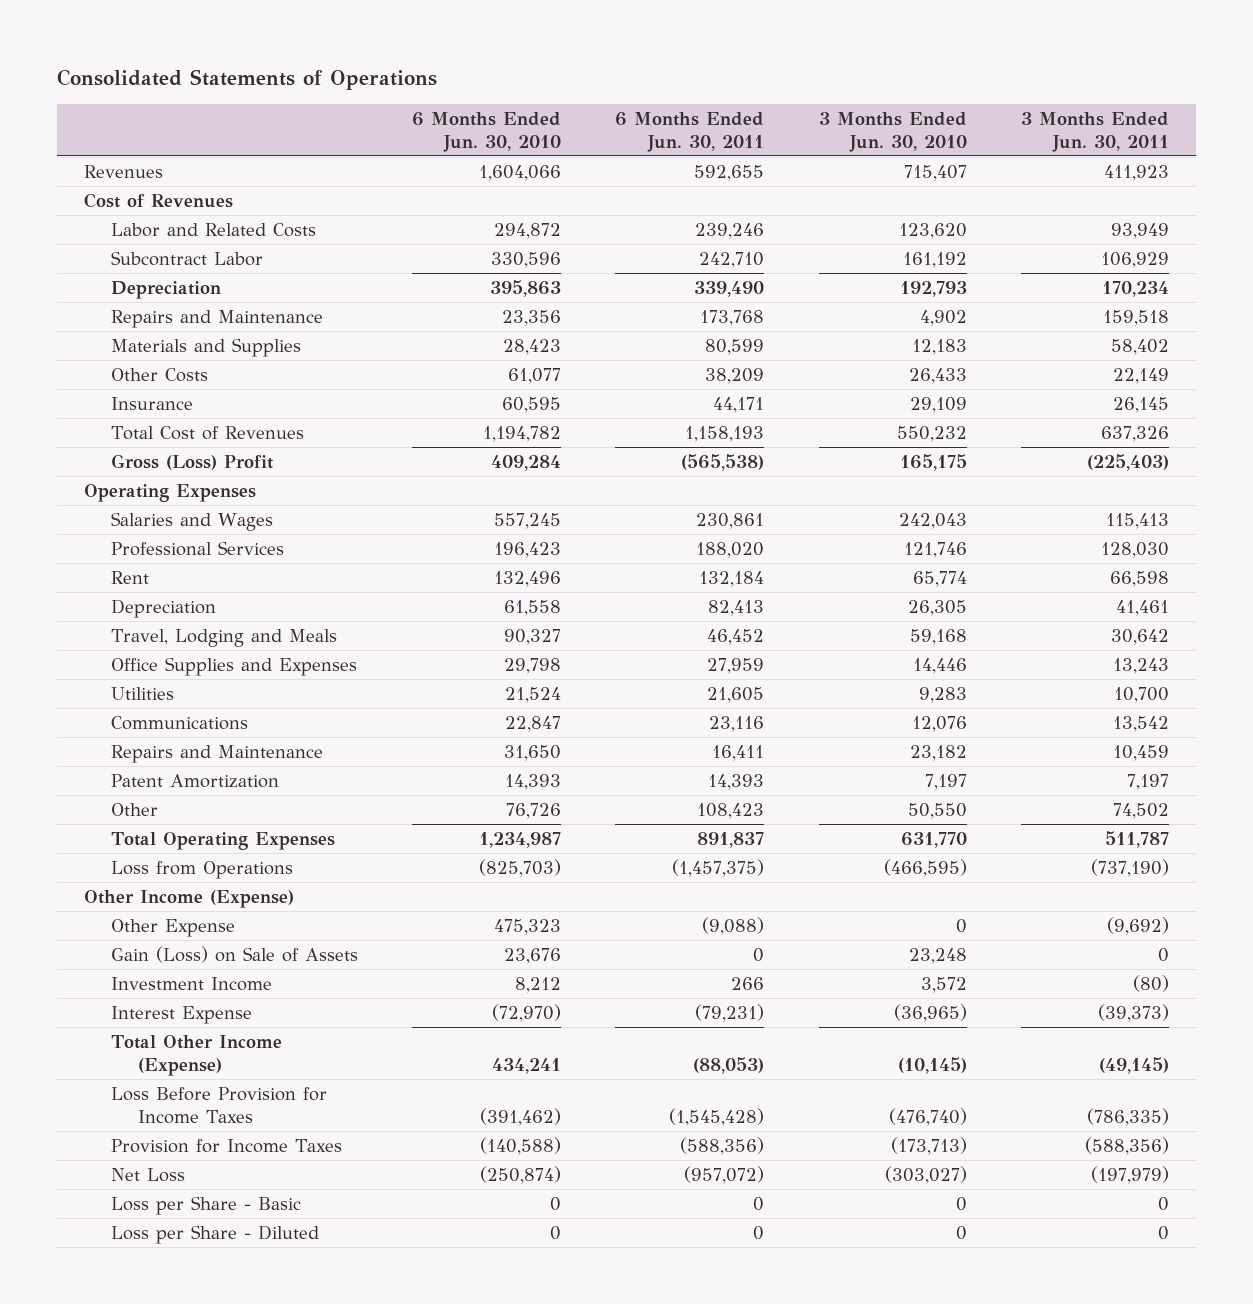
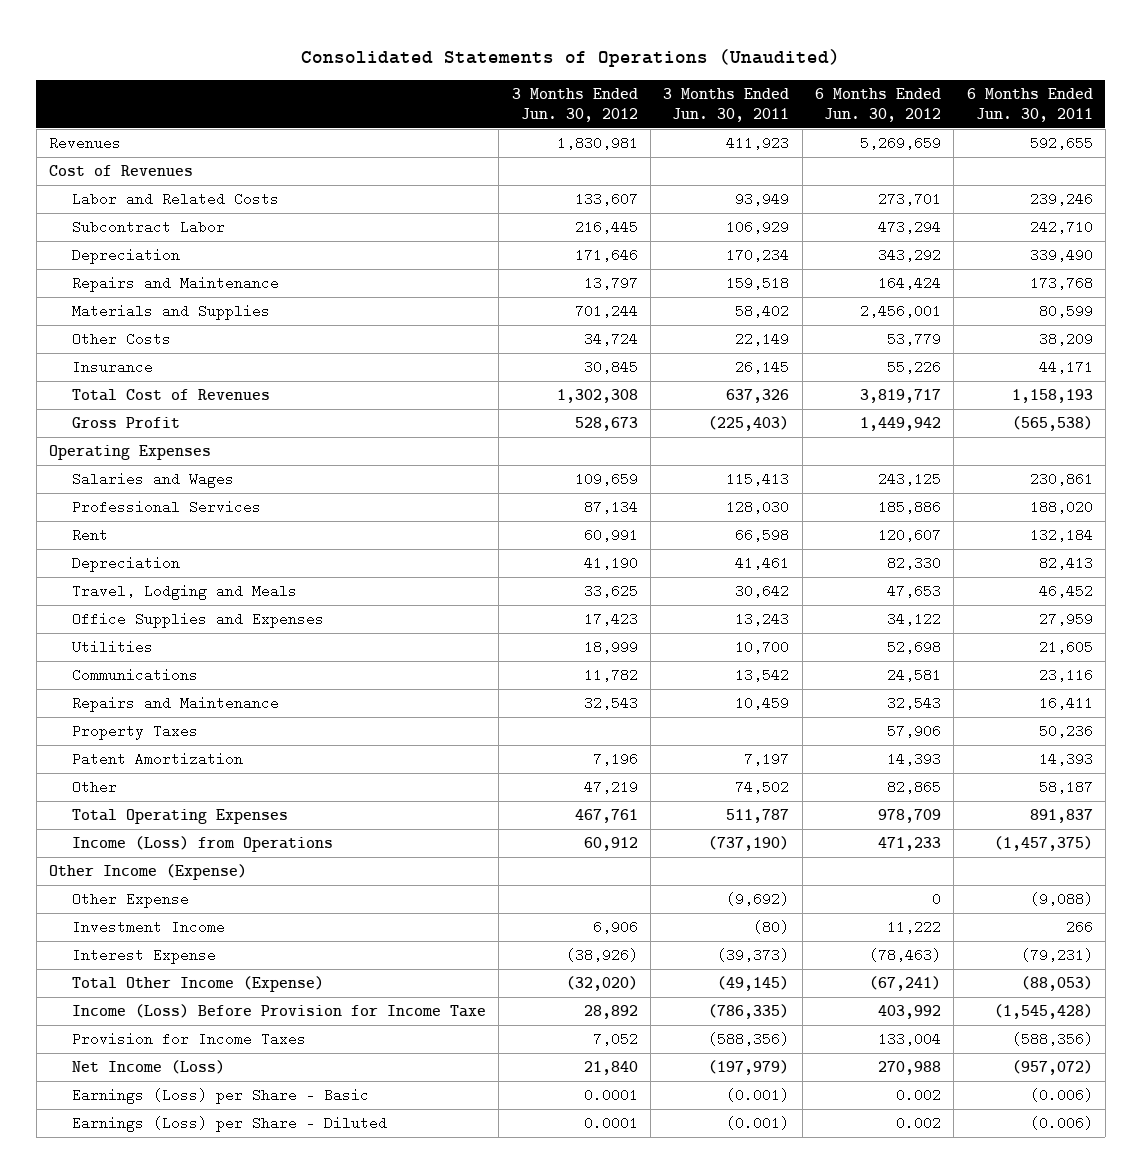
- Consolidated Statements of Operations
+ Consolidated Statements of Operations (Unaudited)
- | 6 Months Ended Jun. 30, 2010 | 6 Months Ended Jun. 30, 2011 | 3 Months Ended Jun. 30, 2010 | 3 Months Ended Jun. 30, 2011
+ | 3 Months Ended Jun. 30, 2012 | 3 Months Ended Jun. 30, 2011 | 6 Months Ended Jun. 30, 2012 | 6 Months Ended Jun. 30, 2011
- Gross (Loss) Profit | 409,284 | (565,538) | 165,175 | (225,403)
+ Gross Profit | 528,673 | (225,403) | 1,449,942 | (565,538)
+ Property Taxes | | | 57,906 | 50,236
- Other | 76,726 | 108,423 | 50,550 | 74,502
+ Other | 47,219 | 74,502 | 82,865 | 58,187
- Loss from Operations | (825,703) | (1,457,375) | (466,595) | (737,190)
+ Income (Loss) from Operations | 60,912 | (737,190) | 471,233 | (1,457,375)
- Gain (Loss) on Sale of Assets | 23,676 | 0 | 23,248 | 0
- Loss Before Provision for Income Taxes | (391,462) | (1,545,428) | (476,740) | (786,335)
+ Income (Loss) Before Provision for Income Taxe | 28,892 | (786,335) | 403,992 | (1,545,428)
- Net Loss | (250,874) | (957,072) | (303,027) | (197,979)
- Loss per Share - Basic | 0 | 0 | 0 | 0
- Loss per Share - Diluted | 0 | 0 | 0 | 0
+ Net Income (Loss) | 21,840 | (197,979) | 270,988 | (957,072)
+ Earnings (Loss) per Share - Basic | 0.0001 | (0.001) | 0.002 | (0.006)
+ Earnings (Loss) per Share - Diluted | 0.0001 | (0.001) | 0.002 | (0.006)

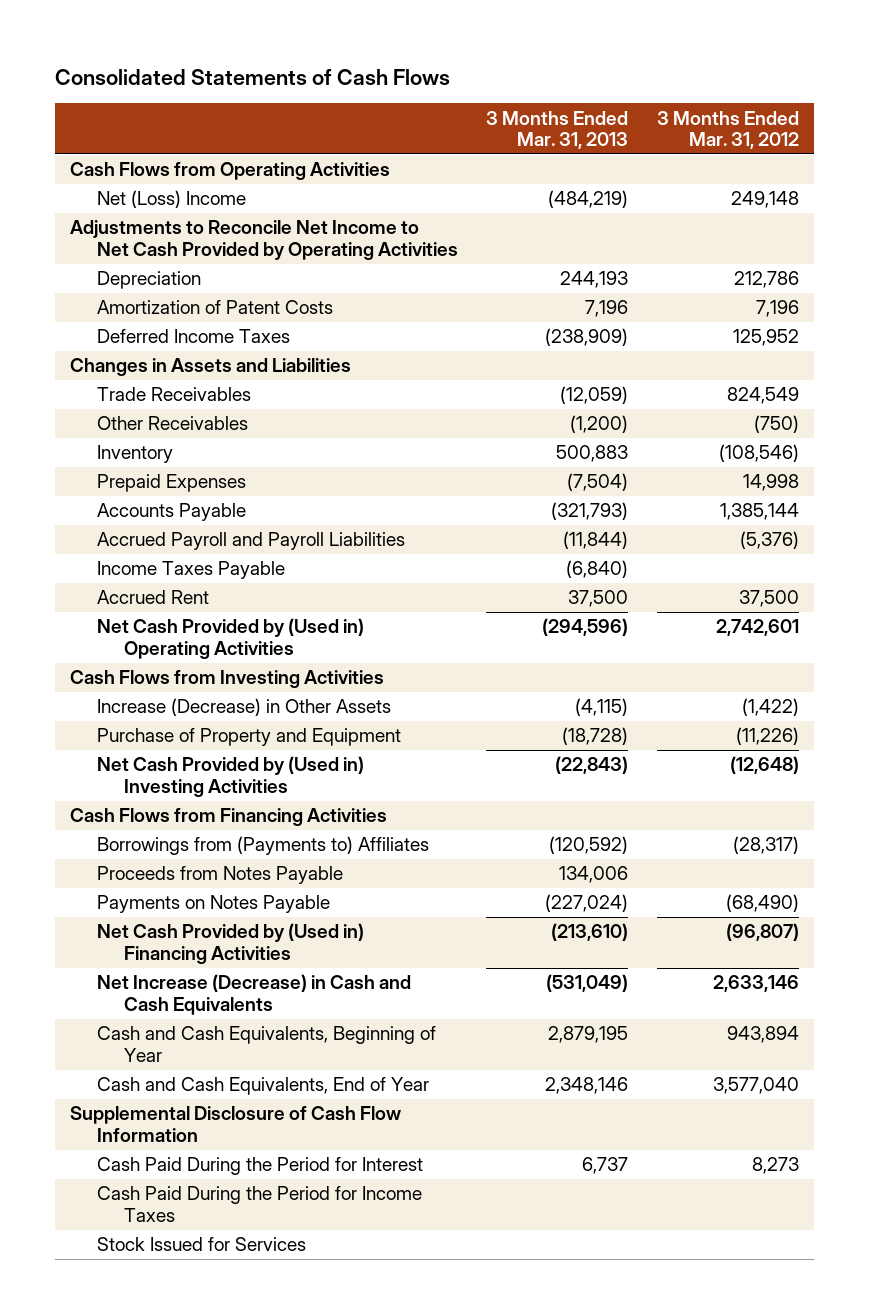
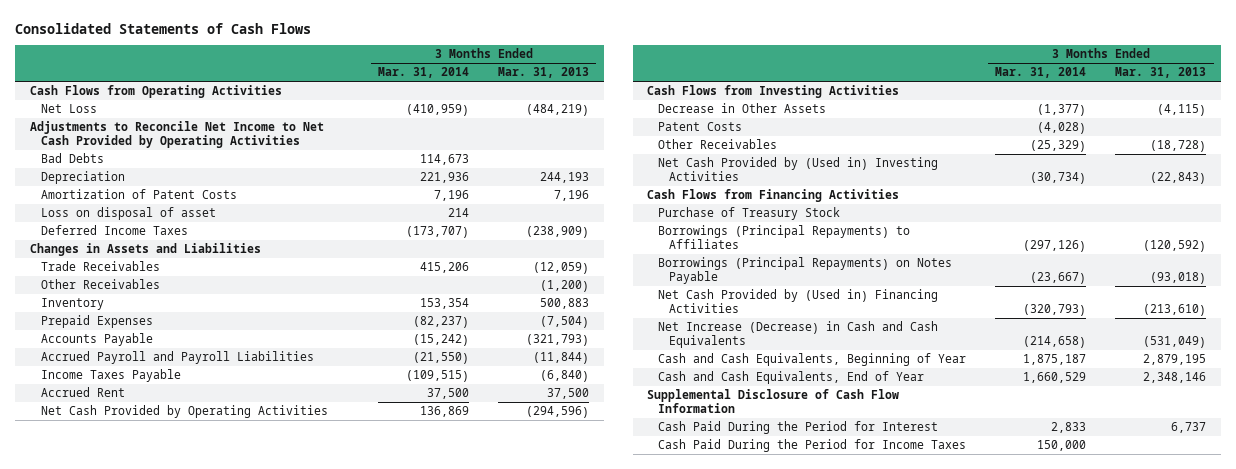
- | 3 Months Ended Mar. 31, 2013 | 3 Months Ended Mar. 31, 2012
+ | 3 Months Ended Mar. 31, 2014 | 3 Months Ended Mar. 31, 2013
- Net (Loss) Income | (484,219) | 249,148
+ Net Loss | (410,959) | (484,219)
+ Bad Debts | 114,673 |
+ Loss on disposal of asset | 214 |
- Net Cash Provided by (Used in) Operating Activities | (294,596) | 2,742,601
+ Net Cash Provided by Operating Activities | 136,869 | (294,596)
- Increase (Decrease) in Other Assets | (4,115) | (1,422)
- Purchase of Property and Equipment | (18,728) | (11,226)
+ Decrease in Other Assets | (1,377) | (4,115)
+ Patent Costs | (4,028) |
+ Other Receivables | (25,329) | (18,728)
- Borrowings from (Payments to) Affiliates | (120,592) | (28,317)
- Proceeds from Notes Payable | 134,006 |
- Payments on Notes Payable | (227,024) | (68,490)
+ Purchase of Treasury Stock
+ Borrowings (Principal Repayments) to Affiliates | (297,126) | (120,592)
+ Borrowings (Principal Repayments) on Notes Payable | (23,667) | (93,018)
- Stock Issued for Services

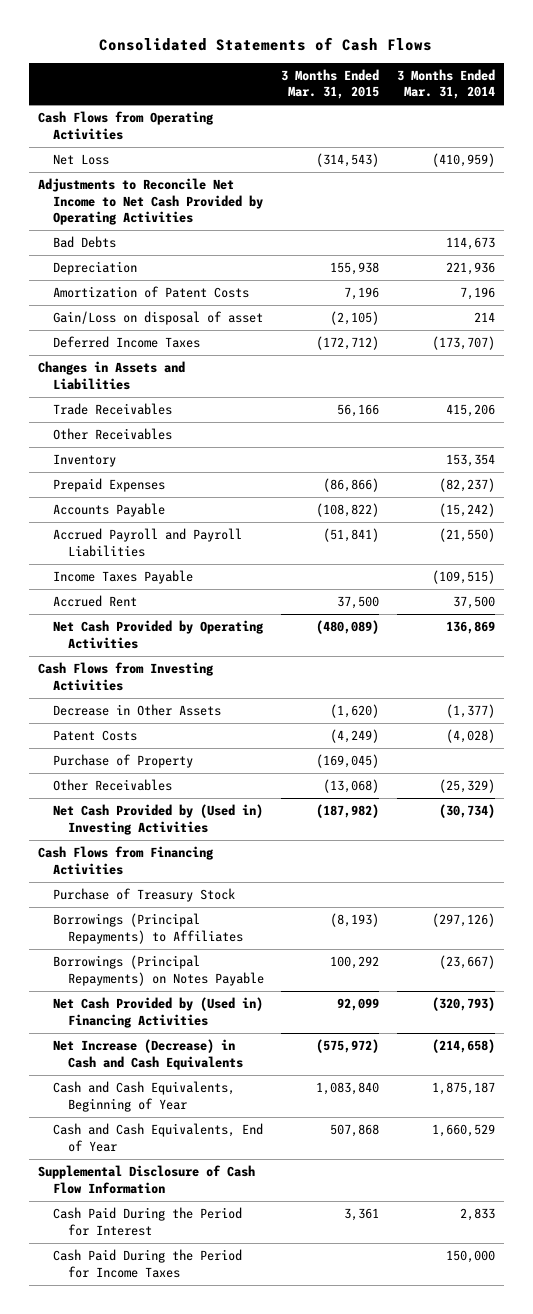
- | 3 Months Ended Mar. 31, 2014 | 3 Months Ended Mar. 31, 2013
+ | 3 Months Ended Mar. 31, 2015 | 3 Months Ended Mar. 31, 2014
- Loss on disposal of asset | 214 |
+ Gain/Loss on disposal of asset | (2,105) | 214
+ Purchase of Property | (169,045) |

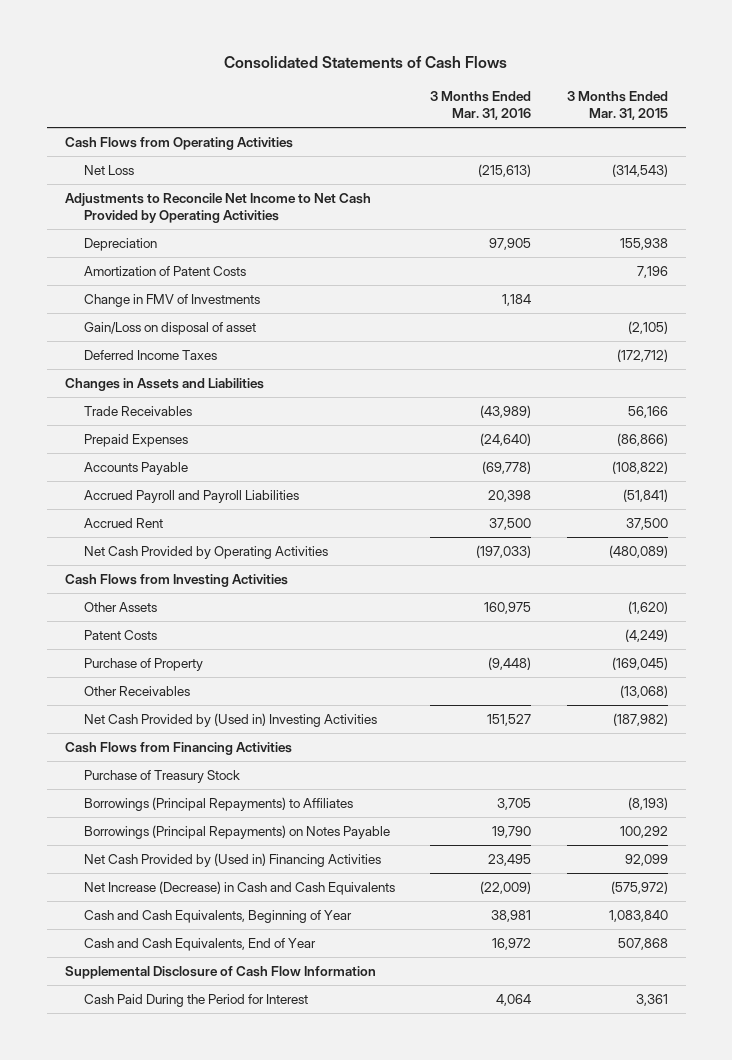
- | 3 Months Ended Mar. 31, 2015 | 3 Months Ended Mar. 31, 2014
+ | 3 Months Ended Mar. 31, 2016 | 3 Months Ended Mar. 31, 2015
- Bad Debts | | 114,673
+ Change in FMV of Investments | 1,184 |
- Other Receivables
- Inventory | | 153,354
- Income Taxes Payable | | (109,515)
- Decrease in Other Assets | (1,620) | (1,377)
+ Other Assets | 160,975 | (1,620)
- Cash Paid During the Period for Income Taxes | | 150,000

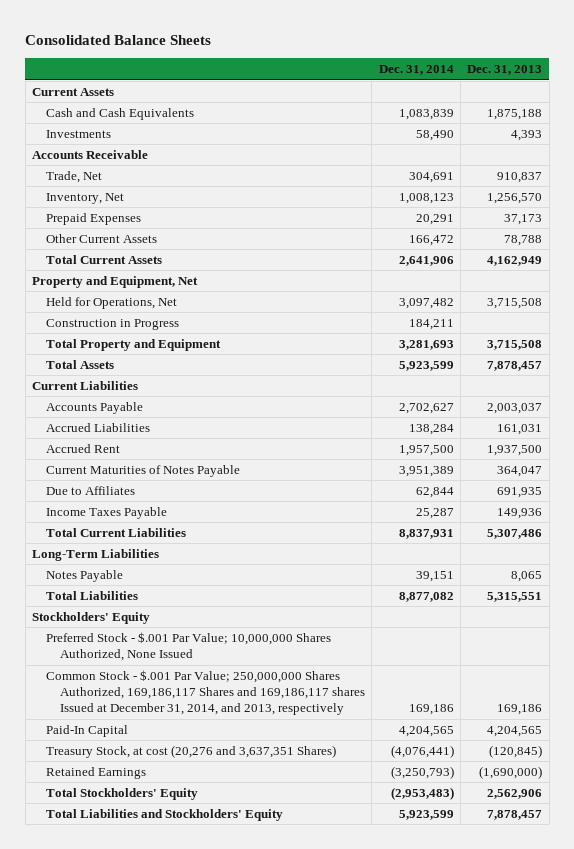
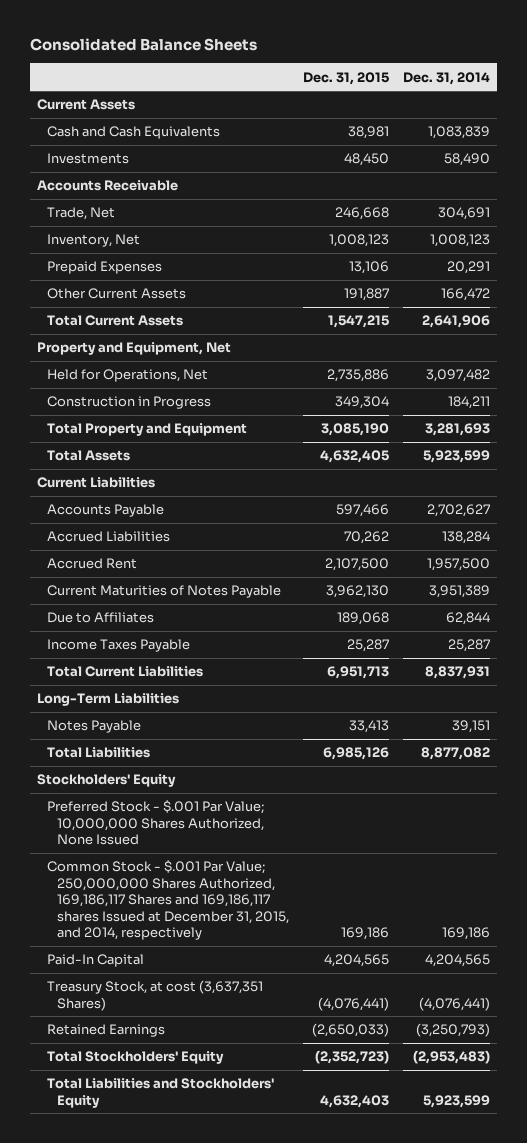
- | Dec. 31, 2014 | Dec. 31, 2013
+ | Dec. 31, 2015 | Dec. 31, 2014
- Common Stock - $.001 Par Value; 250,000,000 Shares Authorized, 169,186,117 Shares and 169,186,117 shares Issued at December 31, 2014, and 2013, respectively | 169,186 | 169,186
+ Common Stock - $.001 Par Value; 250,000,000 Shares Authorized, 169,186,117 Shares and 169,186,117 shares Issued at December 31, 2015, and 2014, respectively | 169,186 | 169,186
- Treasury Stock, at cost (20,276 and 3,637,351 Shares) | (4,076,441) | (120,845)
+ Treasury Stock, at cost (3,637,351 Shares) | (4,076,441) | (4,076,441)

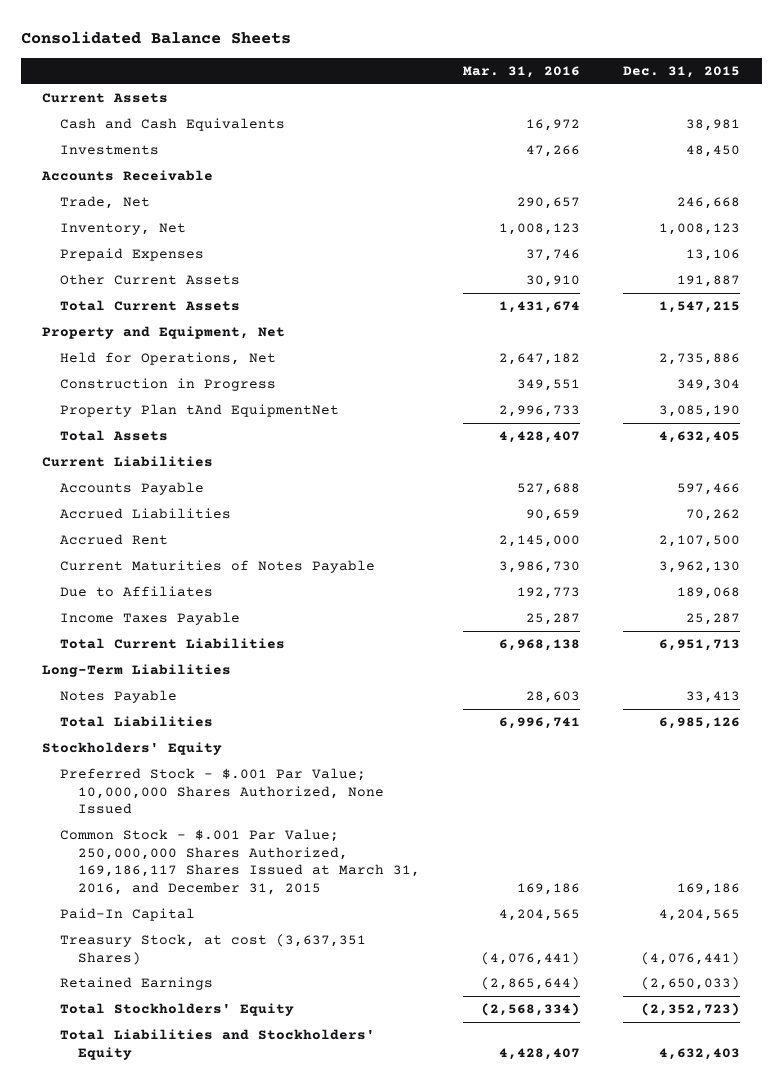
- | Dec. 31, 2015 | Dec. 31, 2014
+ | Mar. 31, 2016 | Dec. 31, 2015
- Total Property and Equipment | 3,085,190 | 3,281,693
+ Property Plan tAnd EquipmentNet | 2,996,733 | 3,085,190
- Common Stock - $.001 Par Value; 250,000,000 Shares Authorized, 169,186,117 Shares and 169,186,117 shares Issued at December 31, 2015, and 2014, respectively | 169,186 | 169,186
+ Common Stock - $.001 Par Value; 250,000,000 Shares Authorized, 169,186,117 Shares Issued at March 31, 2016, and December 31, 2015 | 169,186 | 169,186

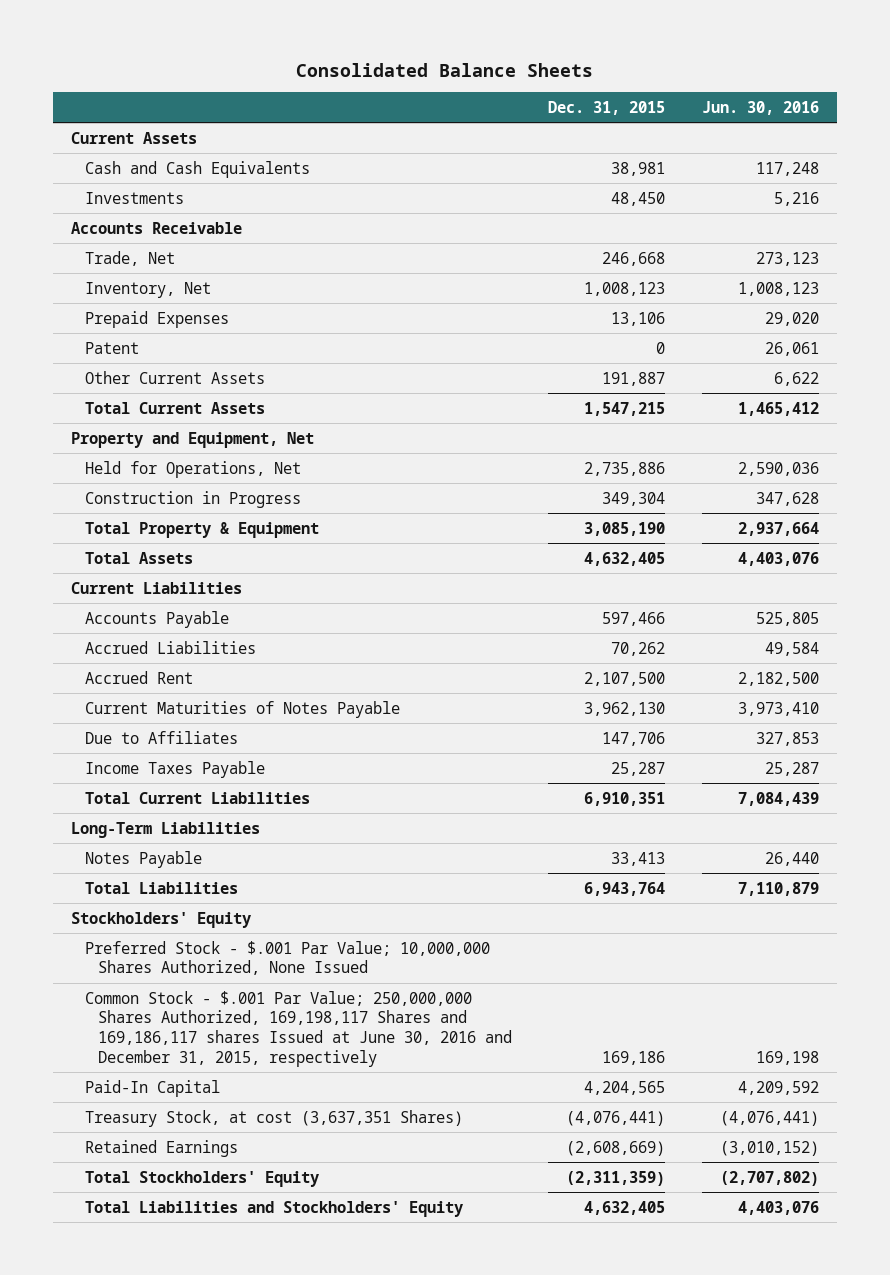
- | Mar. 31, 2016 | Dec. 31, 2015
+ | Dec. 31, 2015 | Jun. 30, 2016
+ Patent | 0 | 26,061
- Property Plan tAnd EquipmentNet | 2,996,733 | 3,085,190
+ Total Property & Equipment | 3,085,190 | 2,937,664
- Due to Affiliates | 192,773 | 189,068
+ Due to Affiliates | 147,706 | 327,853
- Total Current Liabilities | 6,968,138 | 6,951,713
+ Total Current Liabilities | 6,910,351 | 7,084,439
- Total Liabilities | 6,996,741 | 6,985,126
+ Total Liabilities | 6,943,764 | 7,110,879
- Common Stock - $.001 Par Value; 250,000,000 Shares Authorized, 169,186,117 Shares Issued at March 31, 2016, and December 31, 2015 | 169,186 | 169,186
+ Common Stock - $.001 Par Value; 250,000,000 Shares Authorized, 169,198,117 Shares and 169,186,117 shares Issued at June 30, 2016 and December 31, 2015, respectively | 169,186 | 169,198
- Retained Earnings | (2,865,644) | (2,650,033)
- Total Stockholders' Equity | (2,568,334) | (2,352,723)
- Total Liabilities and Stockholders' Equity | 4,428,407 | 4,632,403
+ Retained Earnings | (2,608,669) | (3,010,152)
+ Total Stockholders' Equity | (2,311,359) | (2,707,802)
+ Total Liabilities and Stockholders' Equity | 4,632,405 | 4,403,076

